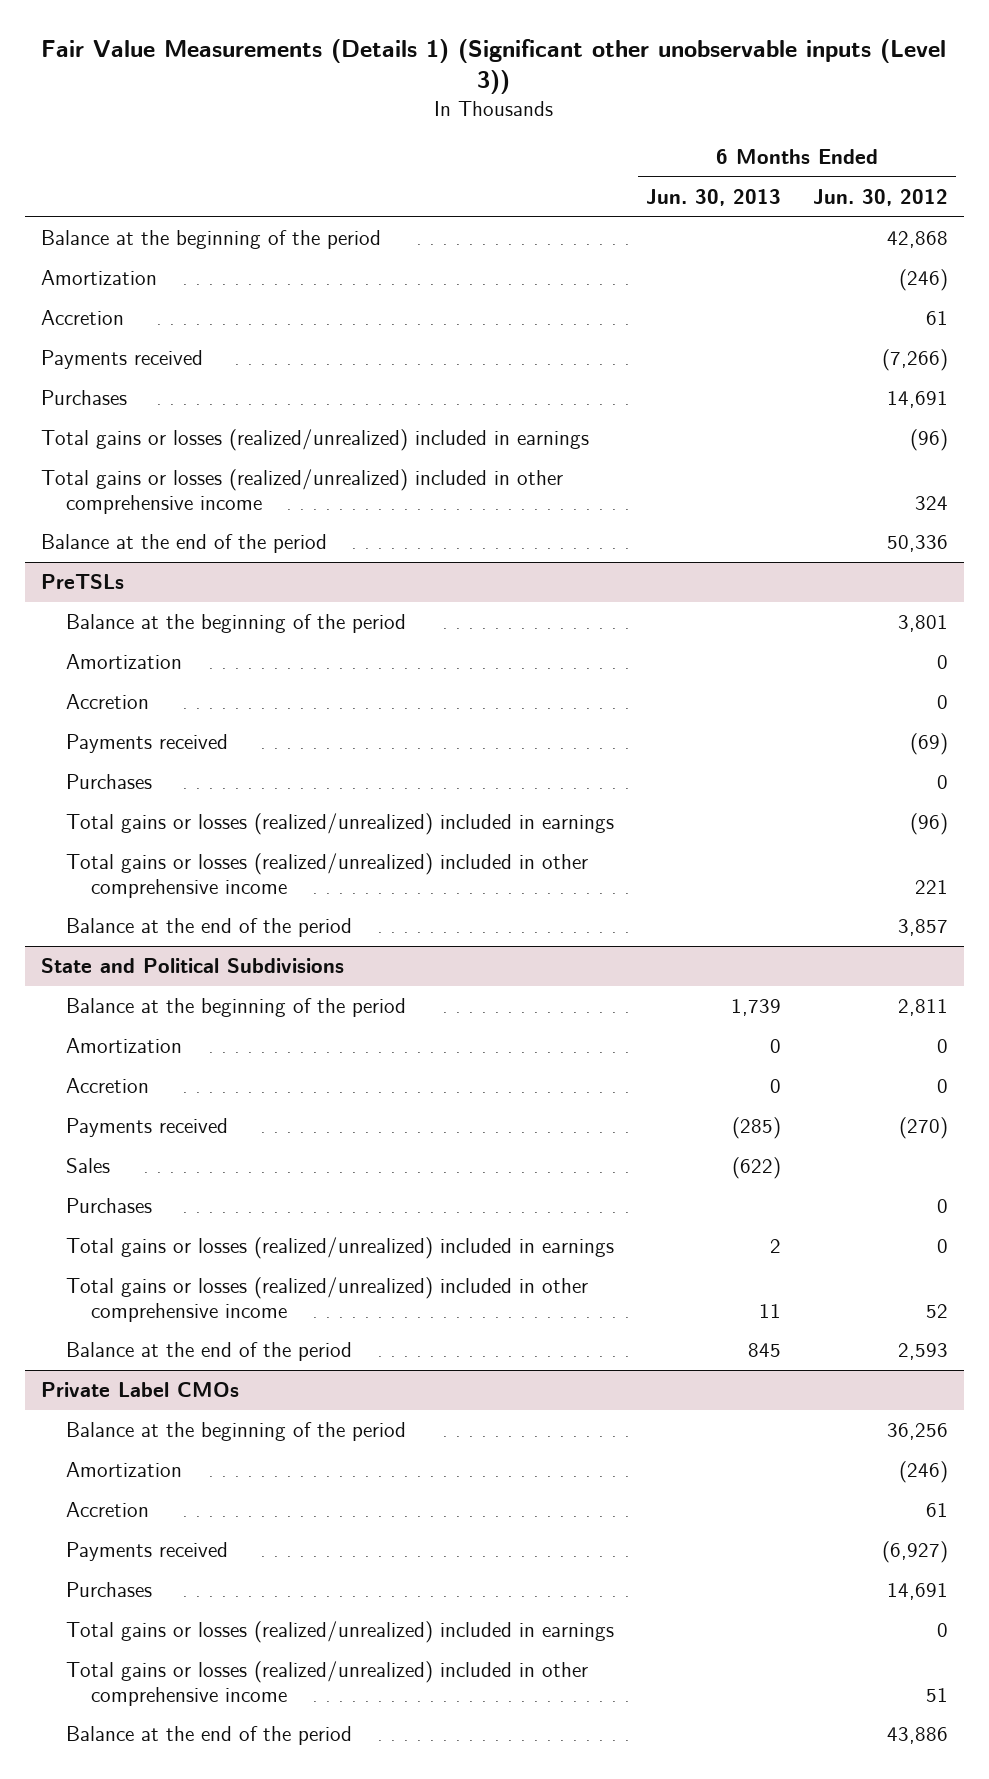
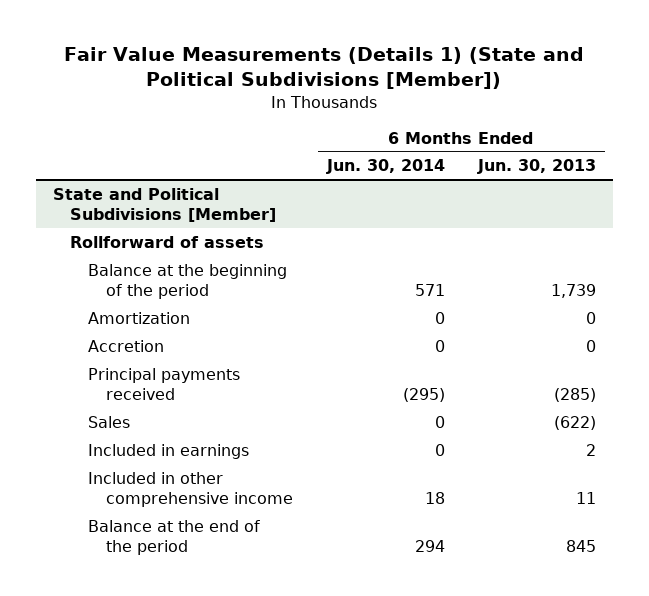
- Fair Value Measurements (Details 1) (Significant other unobservable inputs (Level 3))
+ Fair Value Measurements (Details 1) (State and Political Subdivisions [Member])
- | 6 Months Ended Jun. 30, 2013 | 6 Months Ended Jun. 30, 2012
+ | 6 Months Ended Jun. 30, 2014 | 6 Months Ended Jun. 30, 2013
- Balance at the beginning of the period | | 42,868
- Amortization | | (246)
- Accretion | | 61
- Payments received | | (7,266)
- Purchases | | 14,691
- Total gains or losses (realized/unrealized) included in earnings | | (96)
- Total gains or losses (realized/unrealized) included in other comprehensive income | | 324
- Balance at the end of the period | | 50,336
- PreTSLs
- Balance at the beginning of the period | | 3,801
- Amortization | | 0
- Accretion | | 0
- Payments received | | (69)
- Purchases | | 0
- Total gains or losses (realized/unrealized) included in earnings | | (96)
- Total gains or losses (realized/unrealized) included in other comprehensive income | | 221
- Balance at the end of the period | | 3,857
- State and Political Subdivisions
+ State and Political Subdivisions [Member]
+ Rollforward of assets
- Payments received | (285) | (270)
+ Principal payments received | (295) | (285)
- Purchases | | 0
- Total gains or losses (realized/unrealized) included in earnings | 2 | 0
- Total gains or losses (realized/unrealized) included in other comprehensive income | 11 | 52
+ Included in earnings | 0 | 2
+ Included in other comprehensive income | 18 | 11
- Private Label CMOs
- Balance at the beginning of the period | | 36,256
- Amortization | | (246)
- Accretion | | 61
- Payments received | | (6,927)
- Purchases | | 14,691
- Total gains or losses (realized/unrealized) included in earnings | | 0
- Total gains or losses (realized/unrealized) included in other comprehensive income | | 51
- Balance at the end of the period | | 43,886

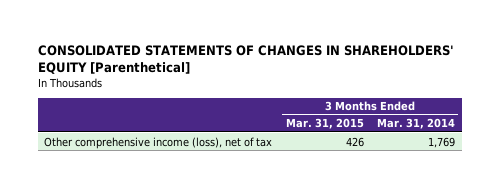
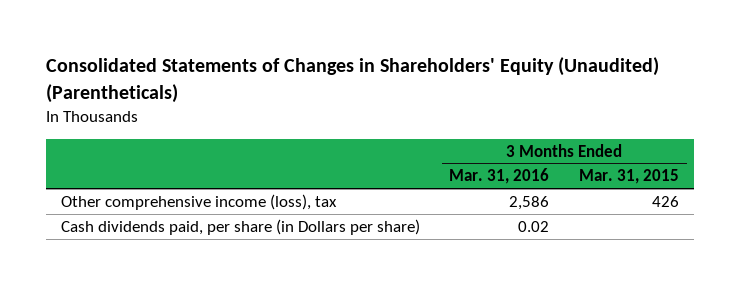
- CONSOLIDATED STATEMENTS OF CHANGES IN SHAREHOLDERS' EQUITY [Parenthetical]
+ Consolidated Statements of Changes in Shareholders' Equity (Unaudited) (Parentheticals)
- | 3 Months Ended Mar. 31, 2015 | 3 Months Ended Mar. 31, 2014
+ | 3 Months Ended Mar. 31, 2016 | 3 Months Ended Mar. 31, 2015
- Other comprehensive income (loss), net of tax | 426 | 1,769
+ Other comprehensive income (loss), tax | 2,586 | 426
+ Cash dividends paid, per share (in Dollars per share) | 0.02 |

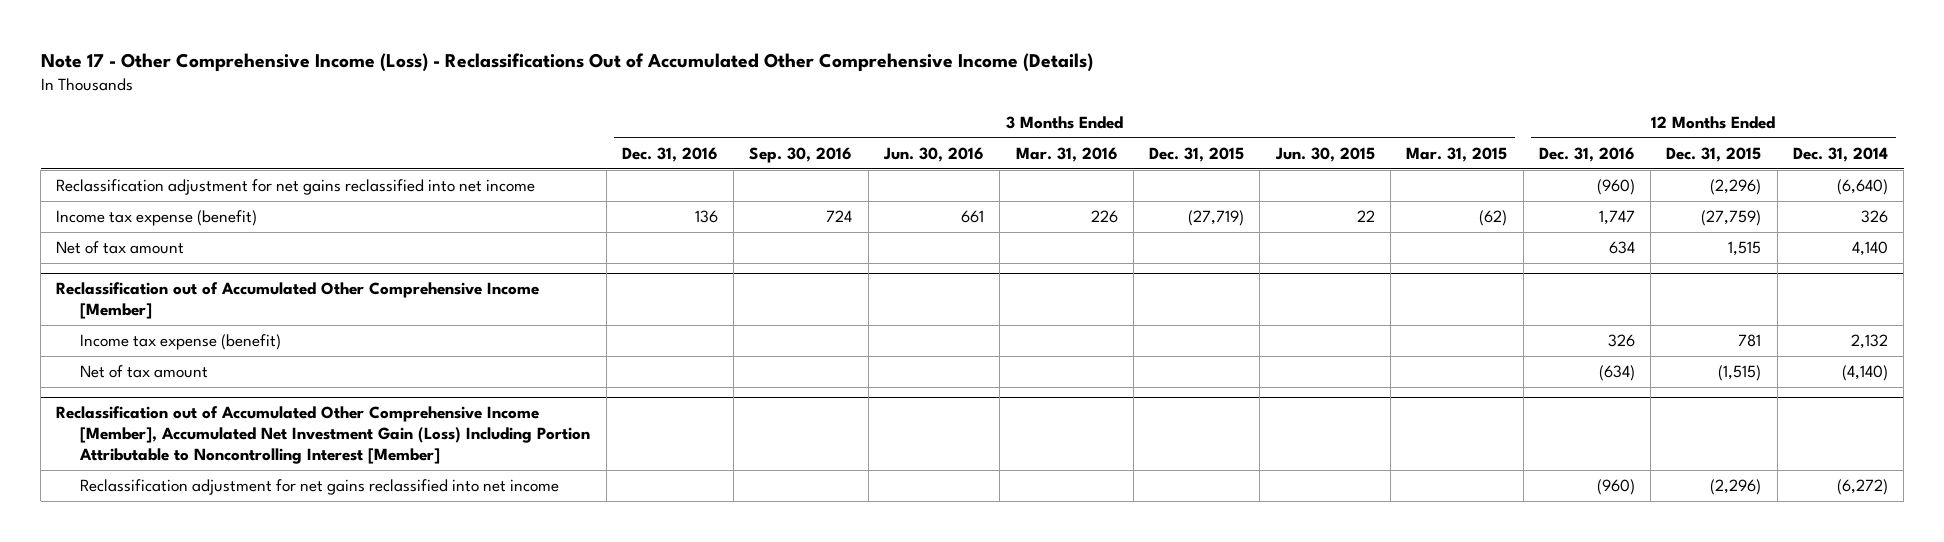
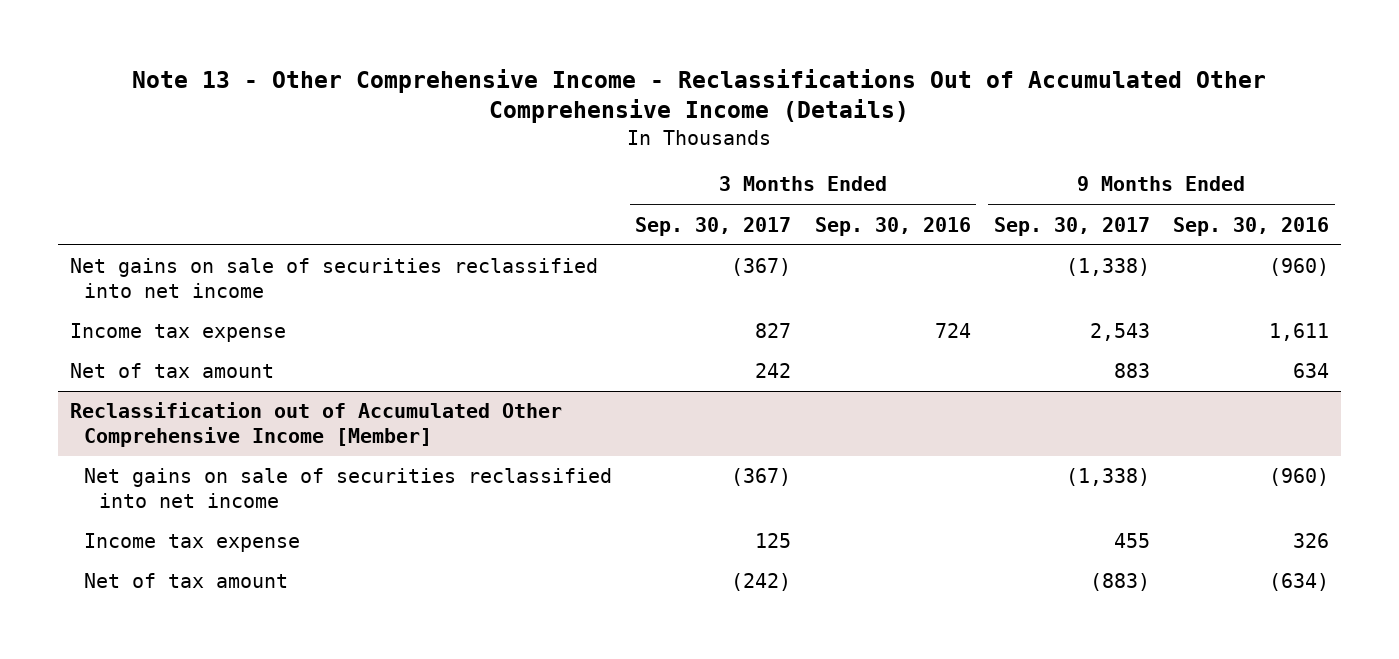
- Note 17 - Other Comprehensive Income (Loss) - Reclassifications Out of Accumulated Other Comprehensive Income (Details)
+ Note 13 - Other Comprehensive Income - Reclassifications Out of Accumulated Other Comprehensive Income (Details)
- | 3 Months Ended Dec. 31, 2016 | 3 Months Ended Sep. 30, 2016 | 3 Months Ended Jun. 30, 2016 | 3 Months Ended Mar. 31, 2016 | 3 Months Ended Dec. 31, 2015 | 3 Months Ended Jun. 30, 2015 | 3 Months Ended Mar. 31, 2015 | 12 Months Ended Dec. 31, 2016 | 12 Months Ended Dec. 31, 2015 | 12 Months Ended Dec. 31, 2014
+ | 3 Months Ended Sep. 30, 2017 | 3 Months Ended Sep. 30, 2016 | 9 Months Ended Sep. 30, 2017 | 9 Months Ended Sep. 30, 2016
- Reclassification adjustment for net gains reclassified into net income | | | | | | | | (960) | (2,296) | (6,640)
- Income tax expense (benefit) | 136 | 724 | 661 | 226 | (27,719) | 22 | (62) | 1,747 | (27,759) | 326
+ Net gains on sale of securities reclassified into net income | (367) | | (1,338) | (960)
+ Income tax expense | 827 | 724 | 2,543 | 1,611
@ Reclassification out of Accumulated Other Comprehensive Income [Member]
- Income tax expense (benefit) | | | | | | | | 326 | 781 | 2,132
+ Net gains on sale of securities reclassified into net income | (367) | | (1,338) | (960)
+ Income tax expense | 125 | | 455 | 326
- Reclassification out of Accumulated Other Comprehensive Income [Member], Accumulated Net Investment Gain (Loss) Including Portion Attributable to Noncontrolling Interest [Member]
- Reclassification adjustment for net gains reclassified into net income | | | | | | | | (960) | (2,296) | (6,272)

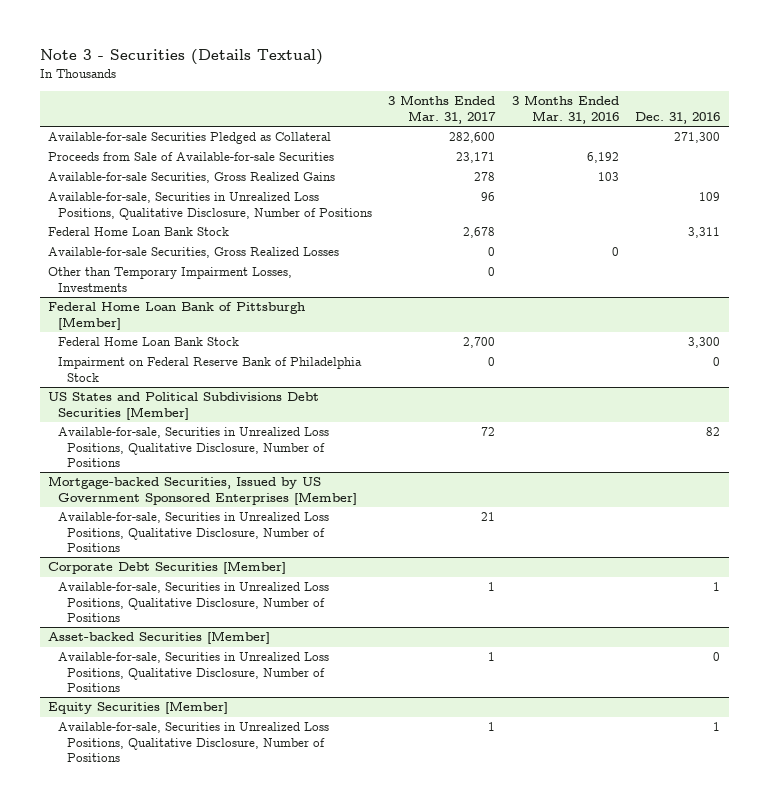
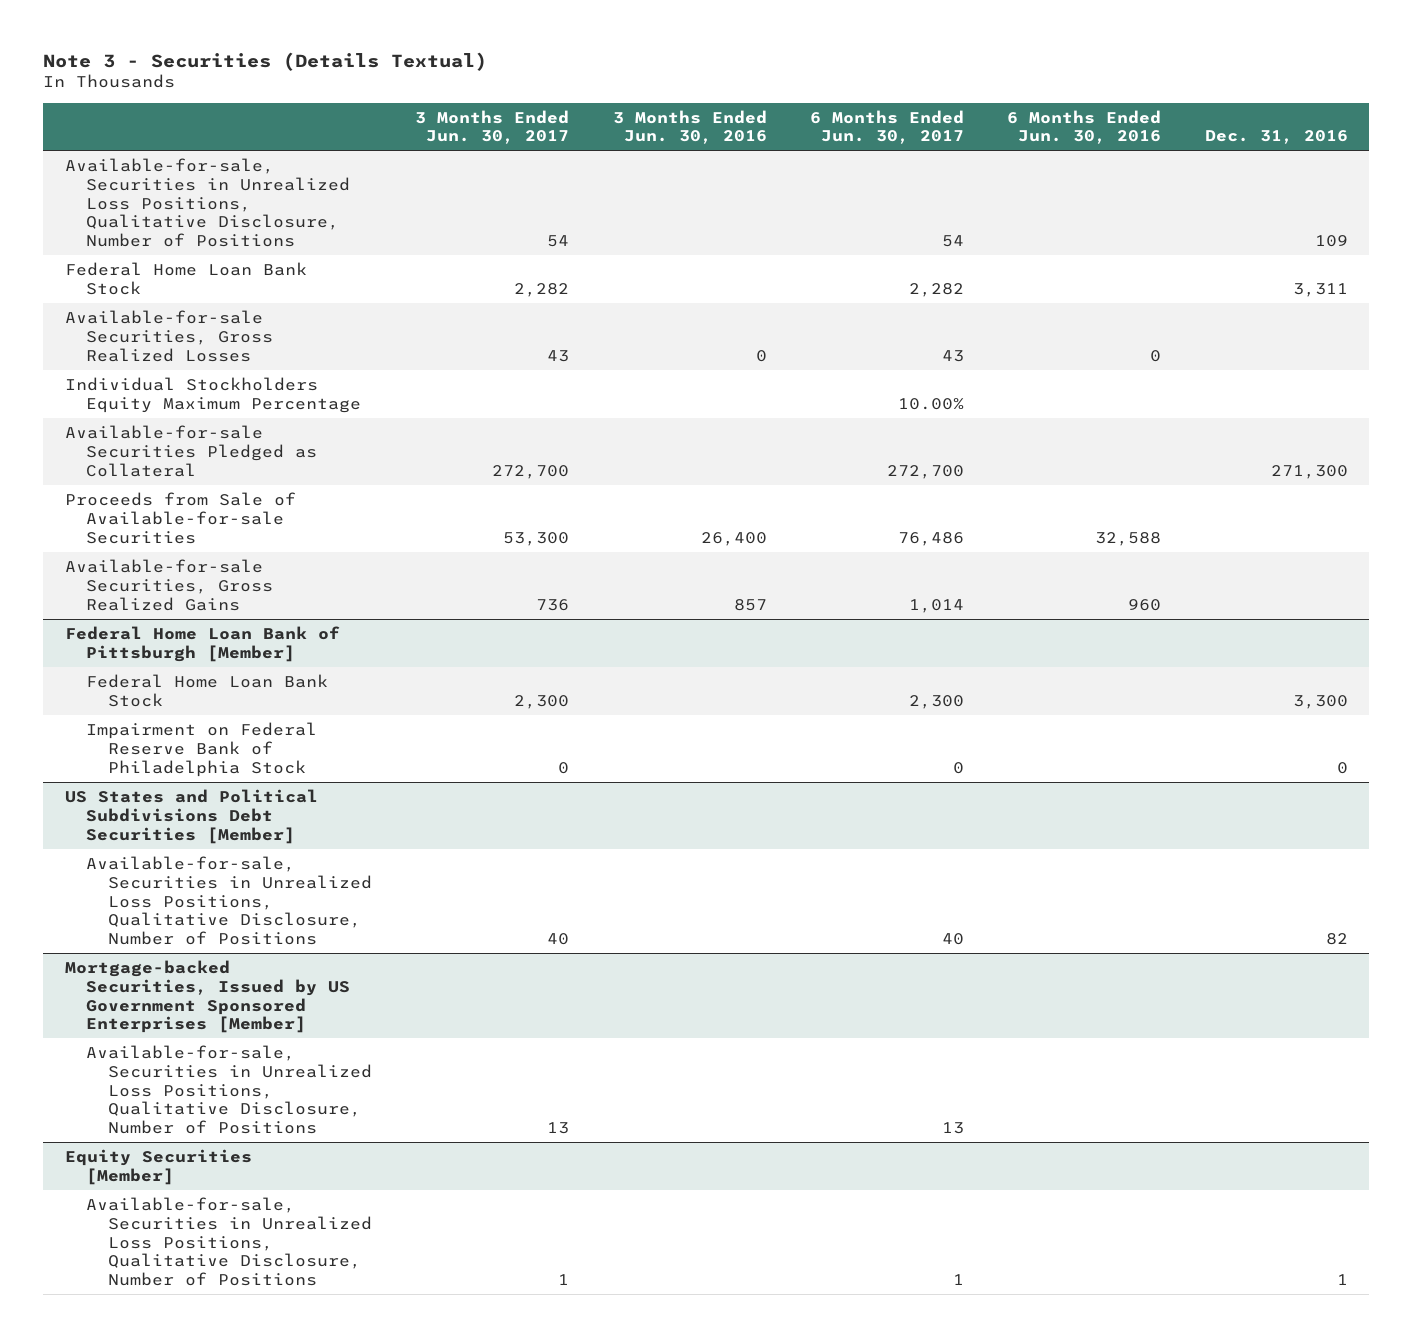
- | 3 Months Ended Mar. 31, 2017 | 3 Months Ended Mar. 31, 2016 | Dec. 31, 2016
+ | 3 Months Ended Jun. 30, 2017 | 3 Months Ended Jun. 30, 2016 | 6 Months Ended Jun. 30, 2017 | 6 Months Ended Jun. 30, 2016 | Dec. 31, 2016
- Other than Temporary Impairment Losses, Investments | 0 | |
+ Individual Stockholders Equity Maximum Percentage | | | 10.00% | |
moved down: Available-for-sale Securities Pledged as Collateral | 272,700 | | 272,700 | | 271,300
moved down: Proceeds from Sale of Available-for-sale Securities | 53,300 | 26,400 | 76,486 | 32,588 |
moved down: Available-for-sale Securities, Gross Realized Gains | 736 | 857 | 1,014 | 960 |
- Corporate Debt Securities [Member]
- Available-for-sale, Securities in Unrealized Loss Positions, Qualitative Disclosure, Number of Positions | 1 | | 1
- Asset-backed Securities [Member]
- Available-for-sale, Securities in Unrealized Loss Positions, Qualitative Disclosure, Number of Positions | 1 | | 0

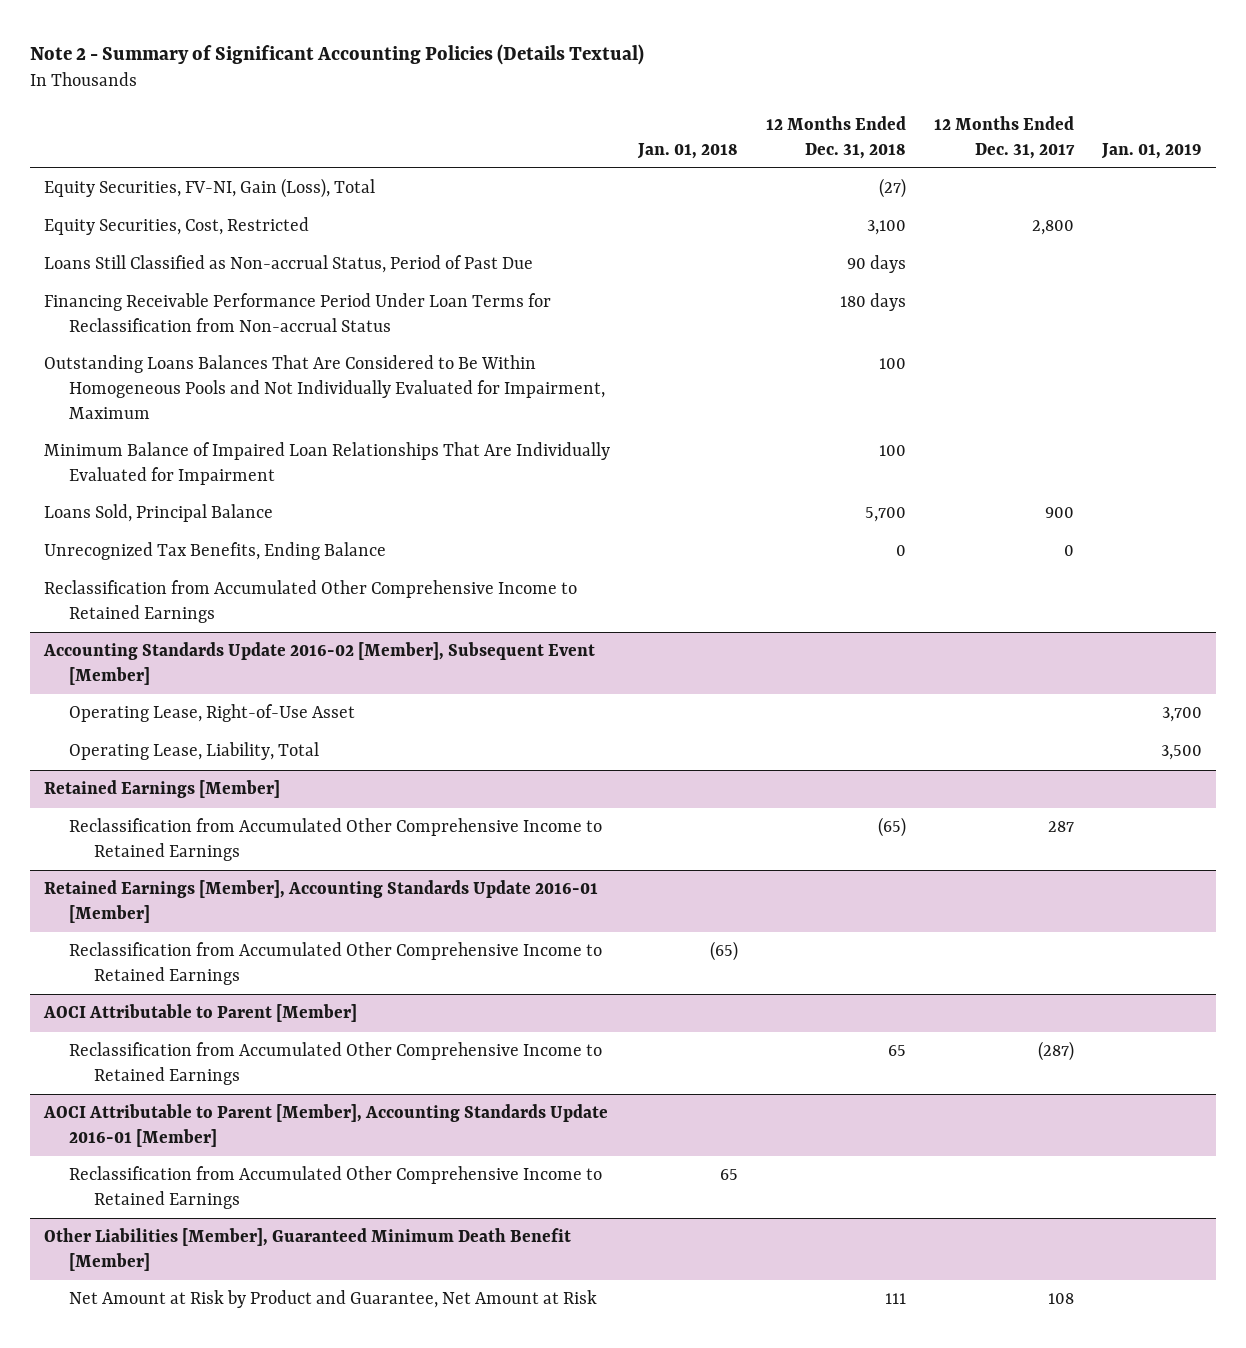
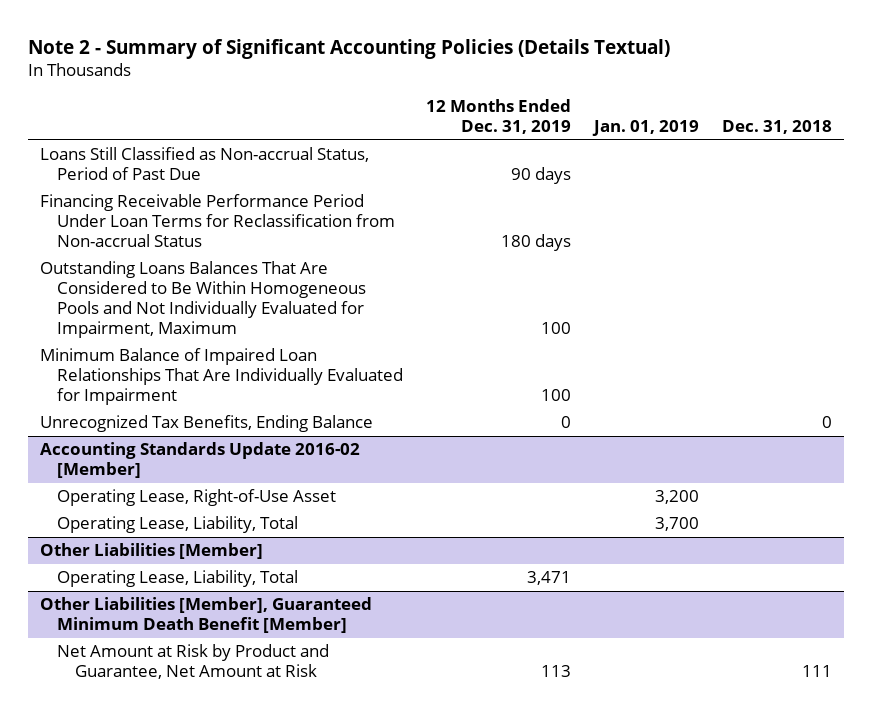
- | Jan. 01, 2018 | 12 Months Ended Dec. 31, 2018 | 12 Months Ended Dec. 31, 2017 | Jan. 01, 2019
+ | 12 Months Ended Dec. 31, 2019 | Jan. 01, 2019 | Dec. 31, 2018
- Equity Securities, FV-NI, Gain (Loss), Total | | (27) | |
- Equity Securities, Cost, Restricted | | 3,100 | 2,800 |
- Loans Sold, Principal Balance | | 5,700 | 900 |
- Reclassification from Accumulated Other Comprehensive Income to Retained Earnings
- Accounting Standards Update 2016-02 [Member], Subsequent Event [Member]
- Operating Lease, Right-of-Use Asset | | | | 3,700
- Operating Lease, Liability, Total | | | | 3,500
- Retained Earnings [Member]
- Reclassification from Accumulated Other Comprehensive Income to Retained Earnings | | (65) | 287 |
- Retained Earnings [Member], Accounting Standards Update 2016-01 [Member]
- Reclassification from Accumulated Other Comprehensive Income to Retained Earnings | (65) | | |
- AOCI Attributable to Parent [Member]
- Reclassification from Accumulated Other Comprehensive Income to Retained Earnings | | 65 | (287) |
- AOCI Attributable to Parent [Member], Accounting Standards Update 2016-01 [Member]
- Reclassification from Accumulated Other Comprehensive Income to Retained Earnings | 65 | | |
+ Accounting Standards Update 2016-02 [Member]
+ Operating Lease, Right-of-Use Asset | | 3,200 |
+ Operating Lease, Liability, Total | | 3,700 |
+ Other Liabilities [Member]
+ Operating Lease, Liability, Total | 3,471 | |

